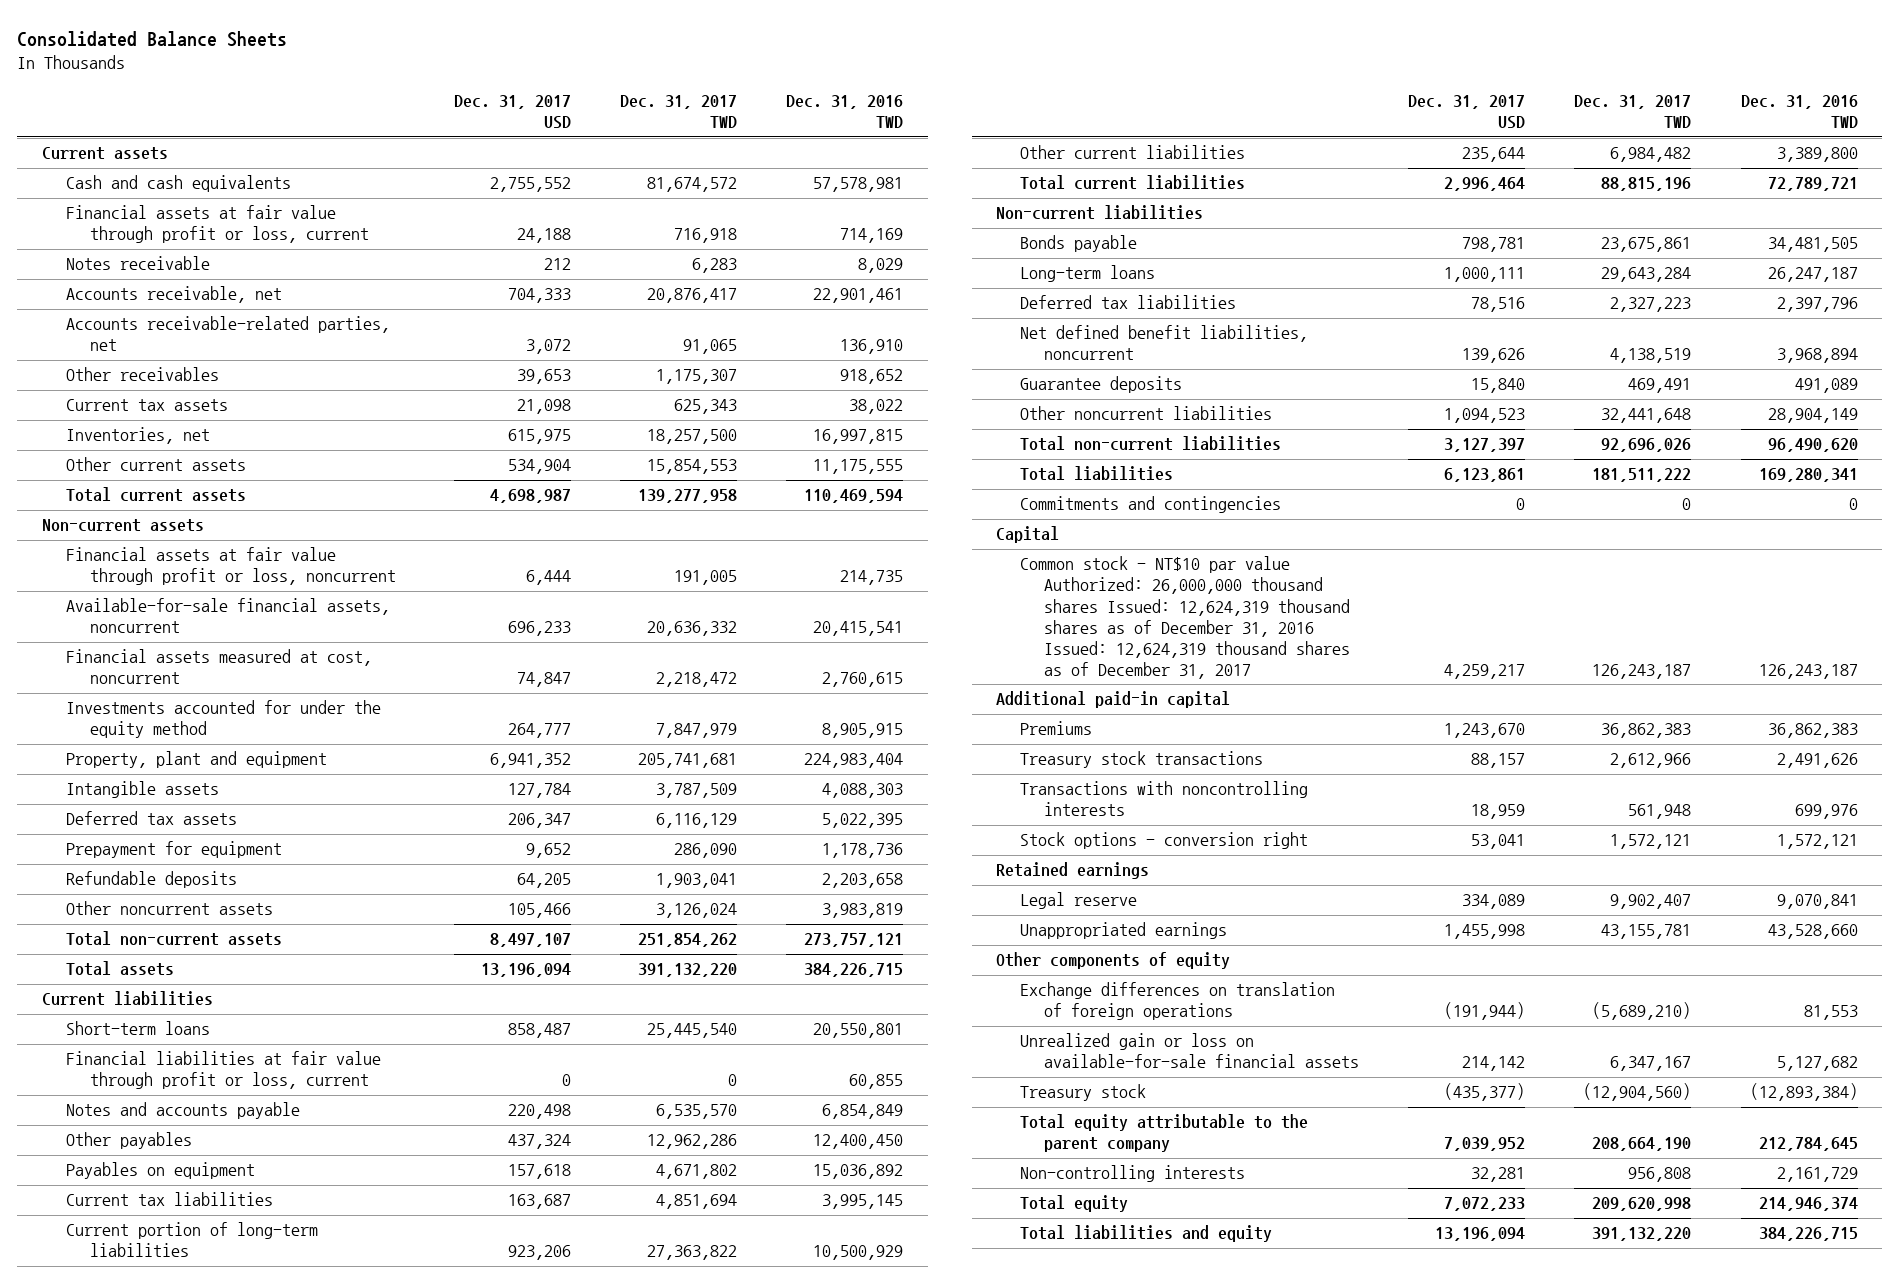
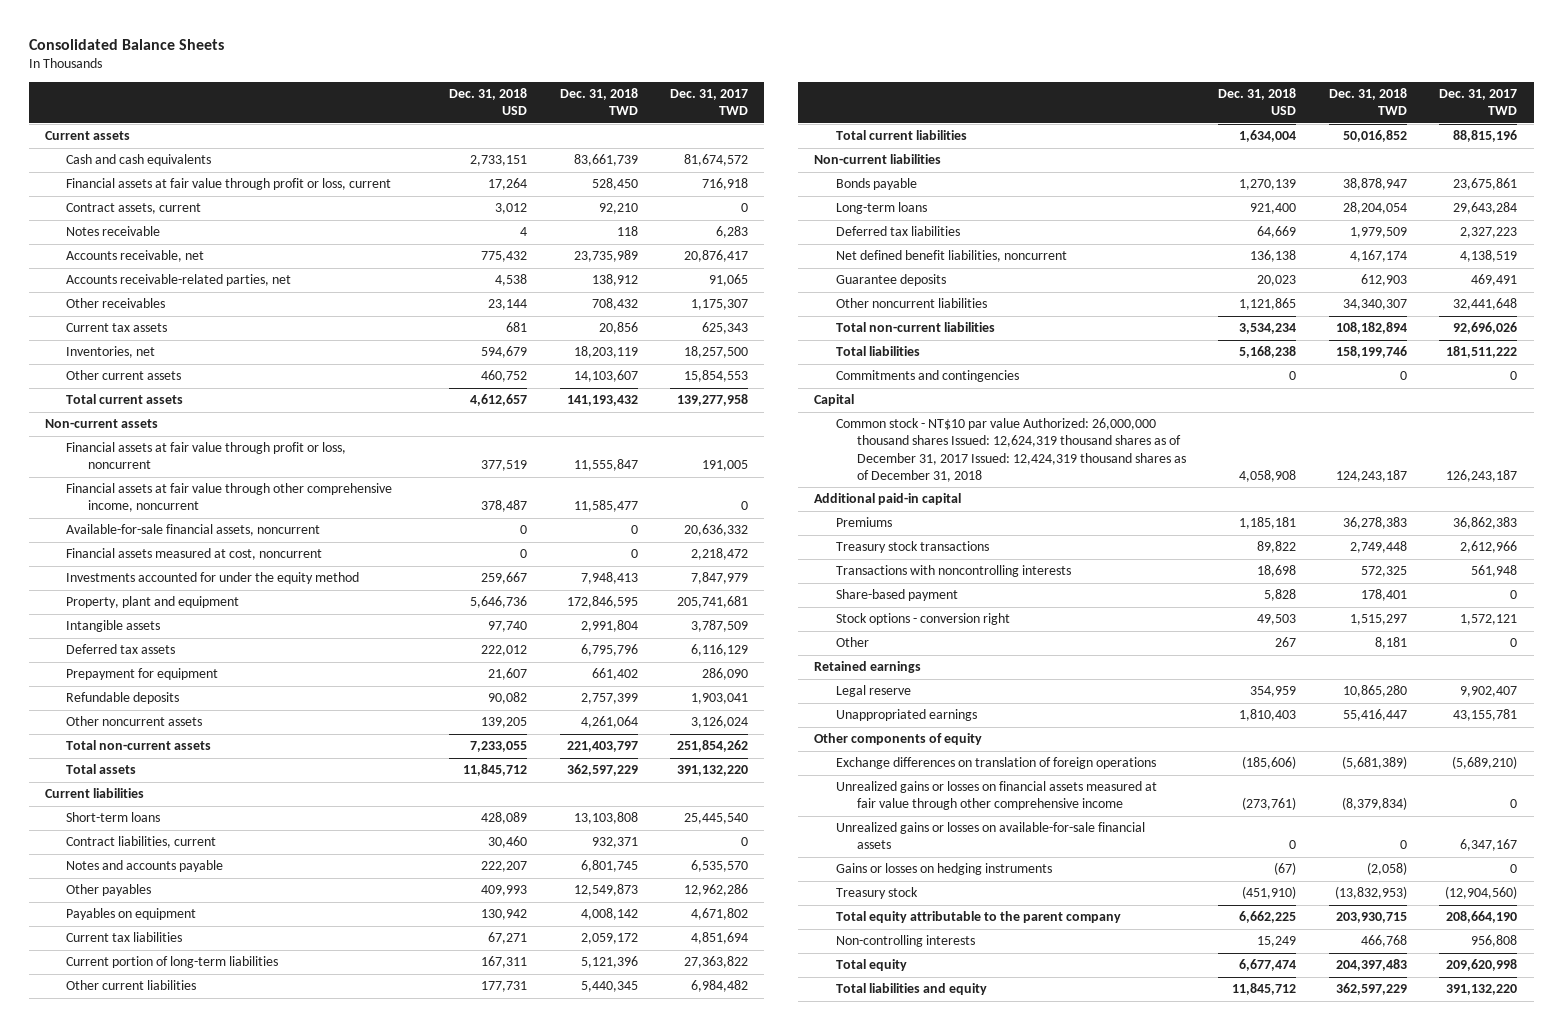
- | Dec. 31, 2017 USD | Dec. 31, 2017 TWD | Dec. 31, 2016 TWD
+ | Dec. 31, 2018 USD | Dec. 31, 2018 TWD | Dec. 31, 2017 TWD
+ Contract assets, current | 3,012 | 92,210 | 0
+ Financial assets at fair value through other comprehensive income, noncurrent | 378,487 | 11,585,477 | 0
- Financial liabilities at fair value through profit or loss, current | 0 | 0 | 60,855
+ Contract liabilities, current | 30,460 | 932,371 | 0
- Common stock - NT$10 par value Authorized: 26,000,000 thousand shares Issued: 12,624,319 thousand shares as of December 31, 2016 Issued: 12,624,319 thousand shares as of December 31, 2017 | 4,259,217 | 126,243,187 | 126,243,187
+ Common stock - NT$10 par value Authorized: 26,000,000 thousand shares Issued: 12,624,319 thousand shares as of December 31, 2017 Issued: 12,424,319 thousand shares as of December 31, 2018 | 4,058,908 | 124,243,187 | 126,243,187
+ Share-based payment | 5,828 | 178,401 | 0
+ Other | 267 | 8,181 | 0
- Unrealized gain or loss on available-for-sale financial assets | 214,142 | 6,347,167 | 5,127,682
+ Unrealized gains or losses on financial assets measured at fair value through other comprehensive income | (273,761) | (8,379,834) | 0
+ Unrealized gains or losses on available-for-sale financial assets | 0 | 0 | 6,347,167
+ Gains or losses on hedging instruments | (67) | (2,058) | 0

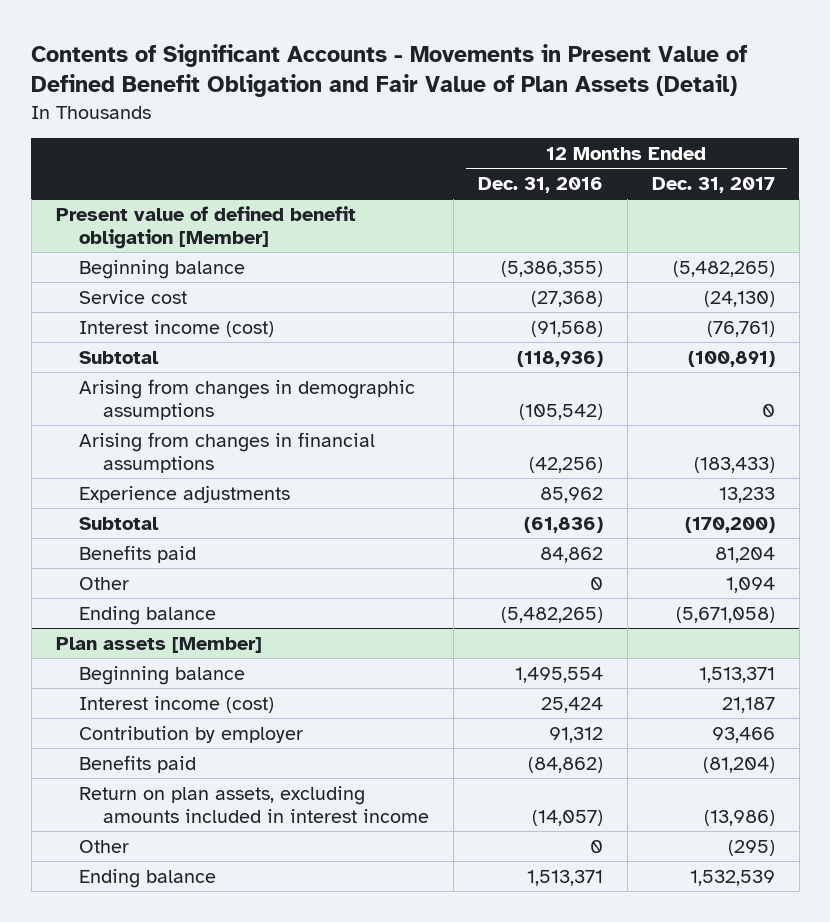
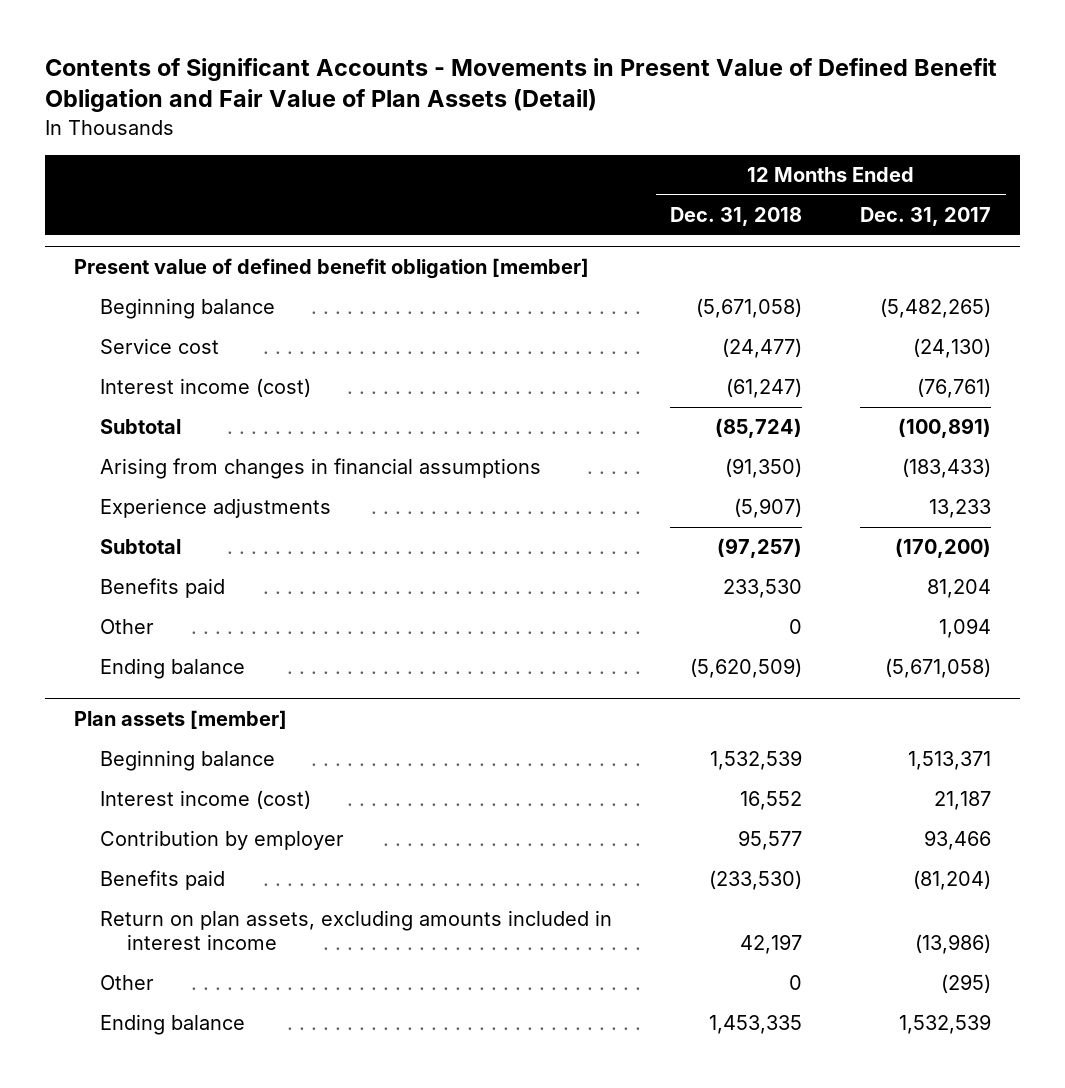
- | 12 Months Ended Dec. 31, 2016 | 12 Months Ended Dec. 31, 2017
+ | 12 Months Ended Dec. 31, 2018 | 12 Months Ended Dec. 31, 2017
- Present value of defined benefit obligation [Member]
+ Present value of defined benefit obligation [member]
- Arising from changes in demographic assumptions | (105,542) | 0
- Plan assets [Member]
+ Plan assets [member]

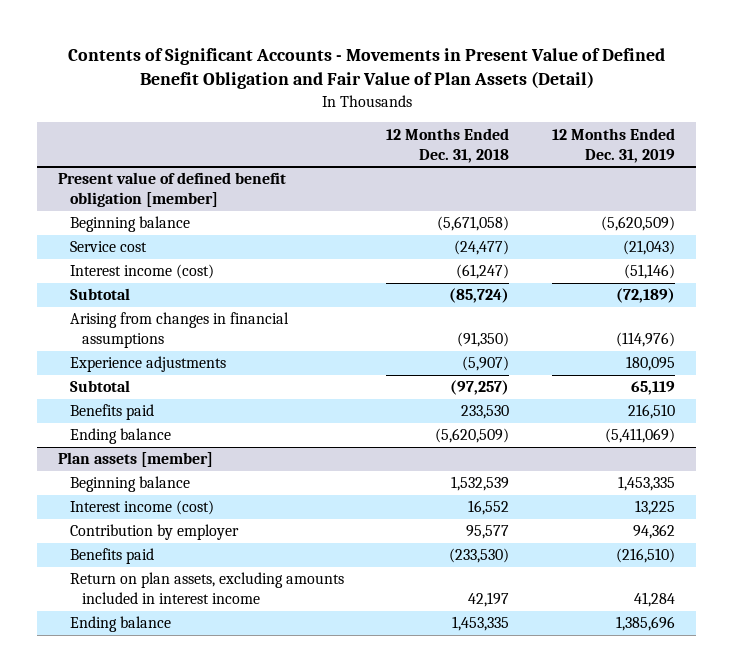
- | 12 Months Ended Dec. 31, 2018 | 12 Months Ended Dec. 31, 2017
+ | 12 Months Ended Dec. 31, 2018 | 12 Months Ended Dec. 31, 2019
@ Present value of defined benefit obligation [member]
- Other | 0 | 1,094
@ Plan assets [member]
- Other | 0 | (295)

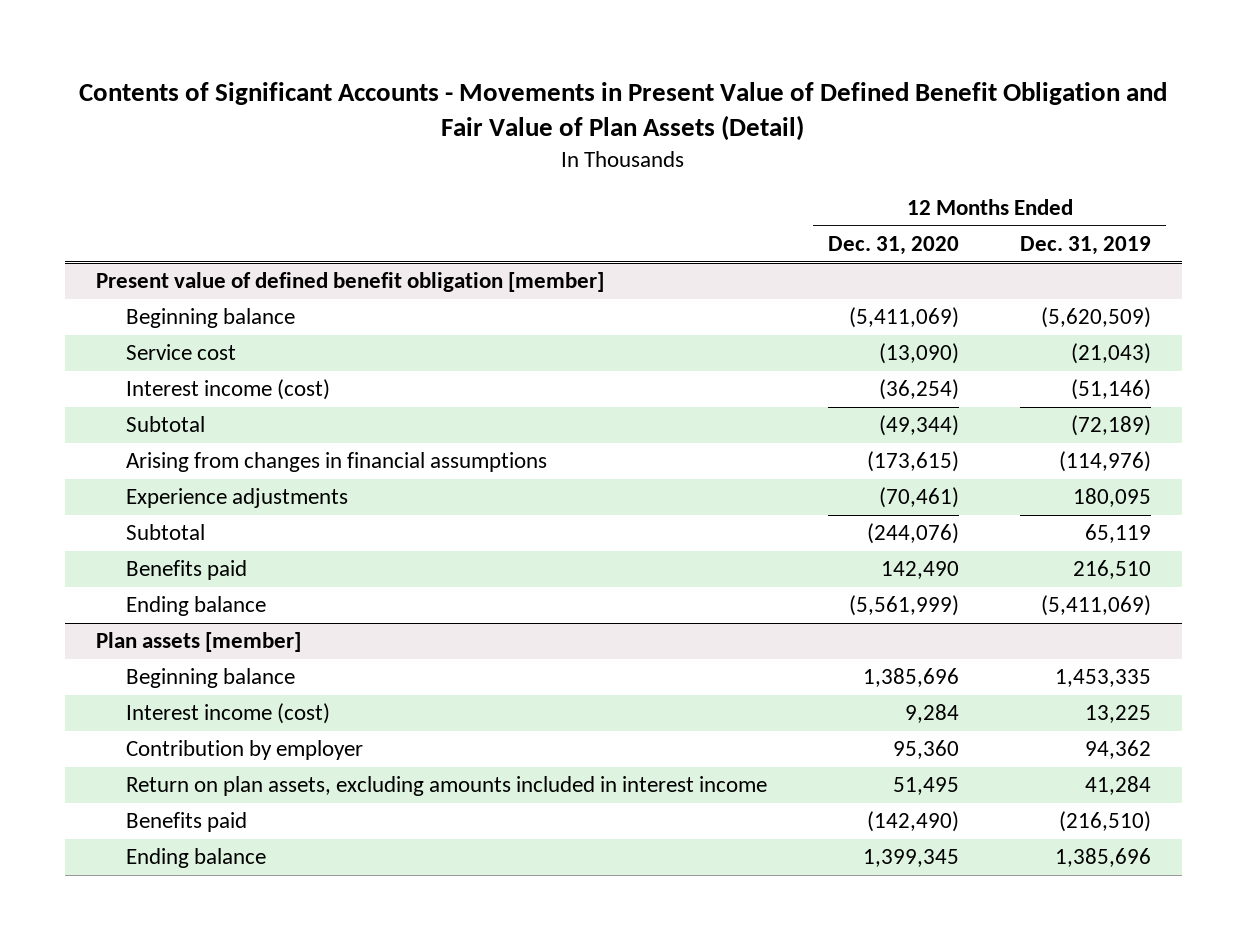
- | 12 Months Ended Dec. 31, 2018 | 12 Months Ended Dec. 31, 2019
+ | 12 Months Ended Dec. 31, 2020 | 12 Months Ended Dec. 31, 2019
@ Plan assets [member]
moved down: Benefits paid | (142,490) | (216,510)

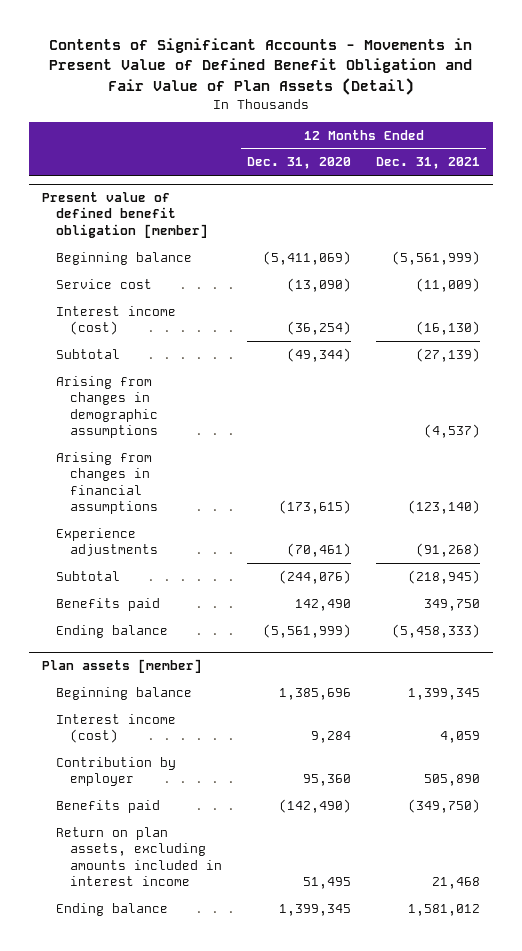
- | 12 Months Ended Dec. 31, 2020 | 12 Months Ended Dec. 31, 2019
+ | 12 Months Ended Dec. 31, 2020 | 12 Months Ended Dec. 31, 2021
@ Present value of defined benefit obligation [member]
+ Arising from changes in demographic assumptions | | (4,537)
@ Plan assets [member]
moved down: Return on plan assets, excluding amounts included in interest income | 51,495 | 21,468

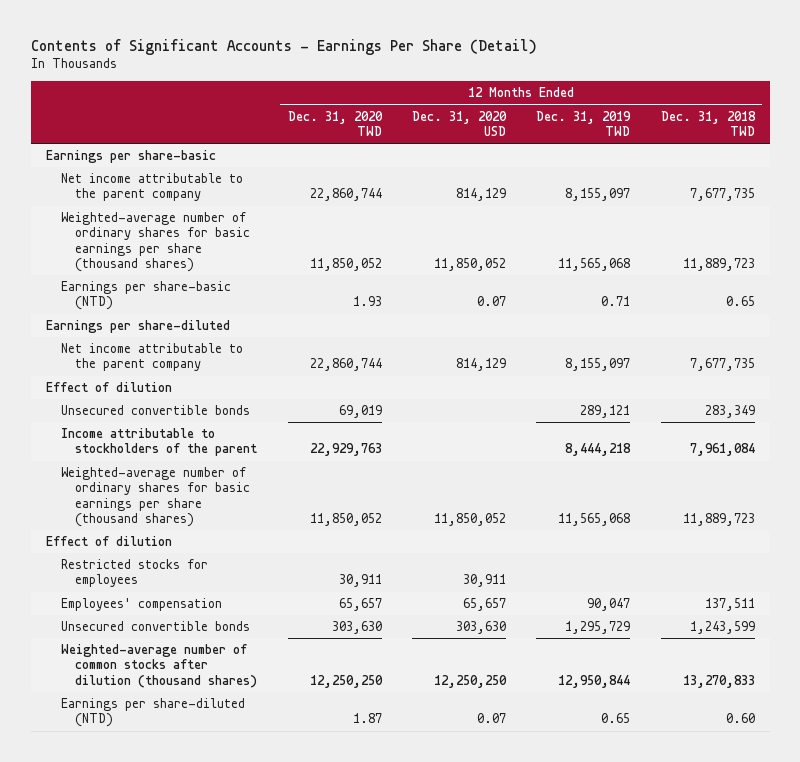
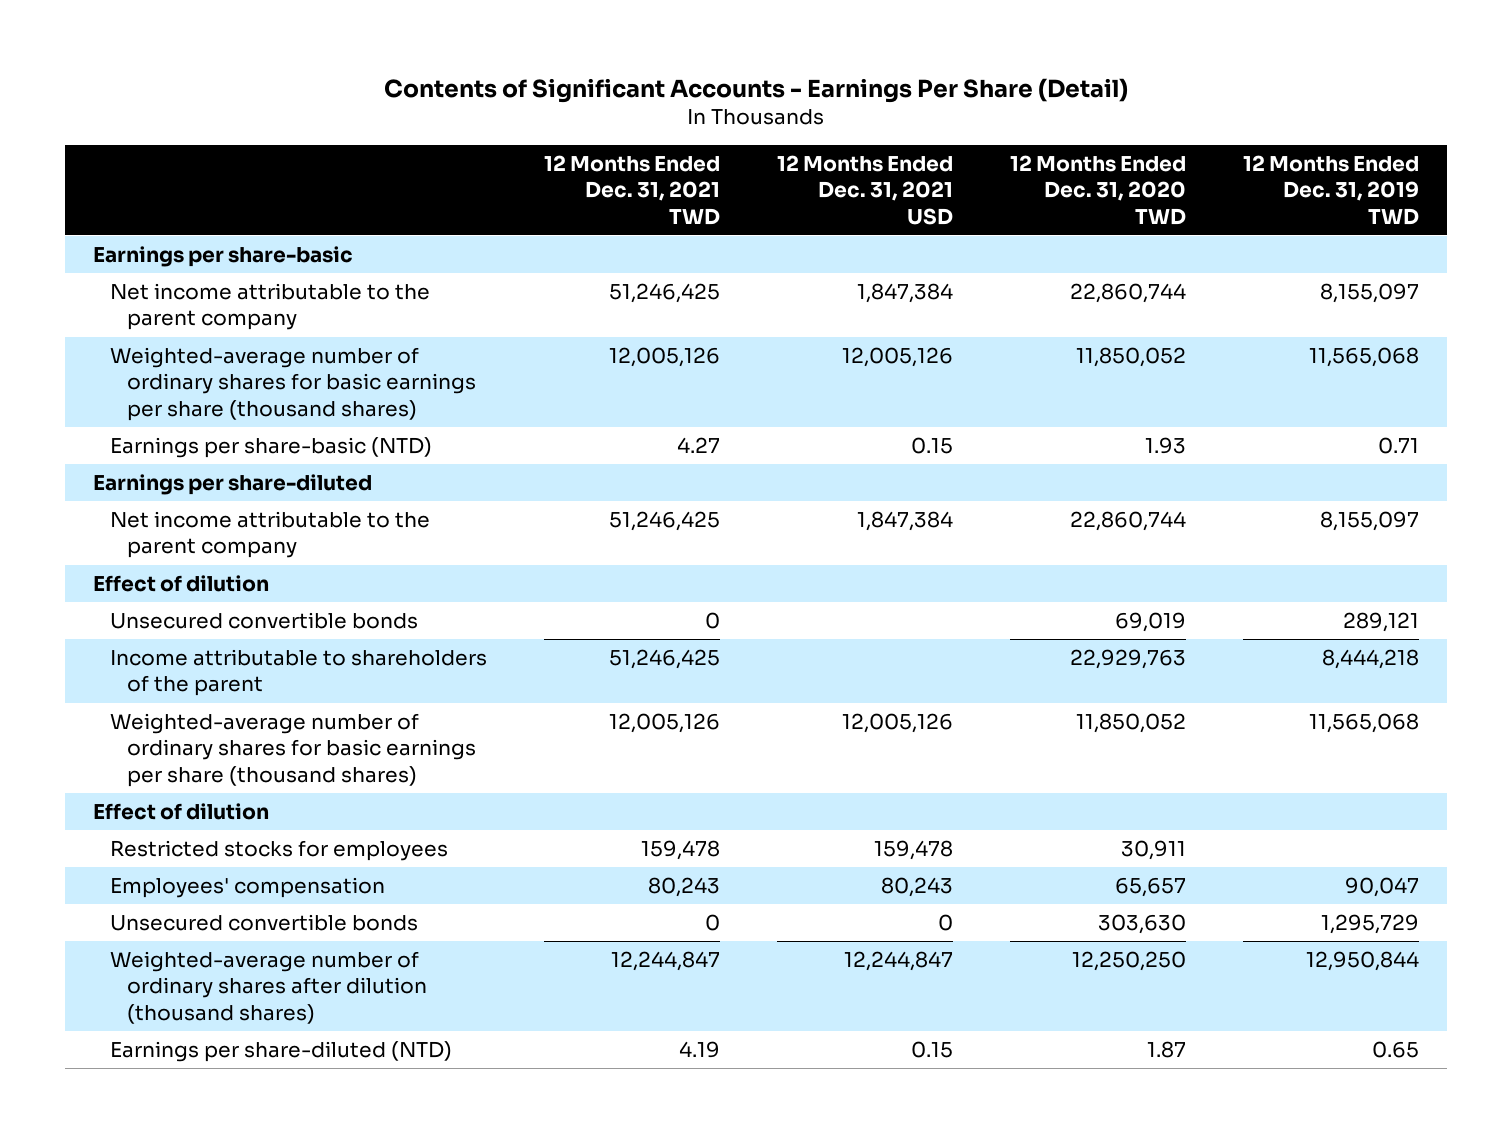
- | 12 Months Ended Dec. 31, 2020 TWD | 12 Months Ended Dec. 31, 2020 USD | 12 Months Ended Dec. 31, 2019 TWD | 12 Months Ended Dec. 31, 2018 TWD
+ | 12 Months Ended Dec. 31, 2021 TWD | 12 Months Ended Dec. 31, 2021 USD | 12 Months Ended Dec. 31, 2020 TWD | 12 Months Ended Dec. 31, 2019 TWD
- Income attributable to stockholders of the parent | 22,929,763 | | 8,444,218 | 7,961,084
+ Income attributable to shareholders of the parent | 51,246,425 | | 22,929,763 | 8,444,218
- Weighted-average number of common stocks after dilution (thousand shares) | 12,250,250 | 12,250,250 | 12,950,844 | 13,270,833
+ Weighted-average number of ordinary shares after dilution (thousand shares) | 12,244,847 | 12,244,847 | 12,250,250 | 12,950,844

